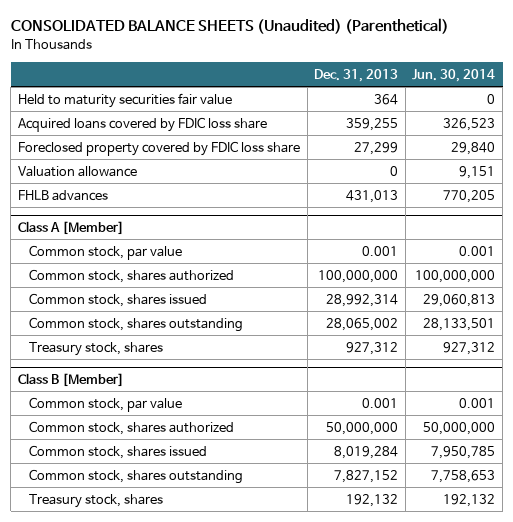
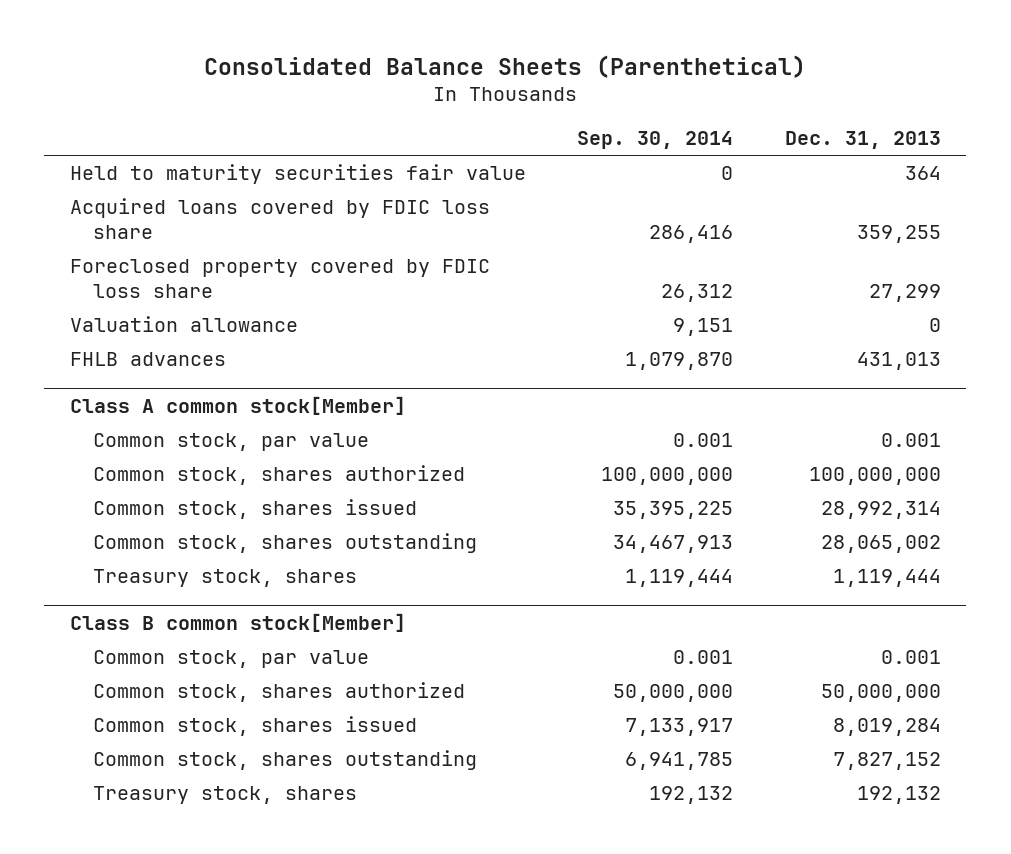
- CONSOLIDATED BALANCE SHEETS (Unaudited) (Parenthetical)
+ Consolidated Balance Sheets (Parenthetical)
- | Dec. 31, 2013 | Jun. 30, 2014
+ | Sep. 30, 2014 | Dec. 31, 2013
- Class A [Member]
+ Class A common stock[Member]
- Treasury stock, shares | 927,312 | 927,312
- Class B [Member]
+ Treasury stock, shares | 1,119,444 | 1,119,444
+ Class B common stock[Member]

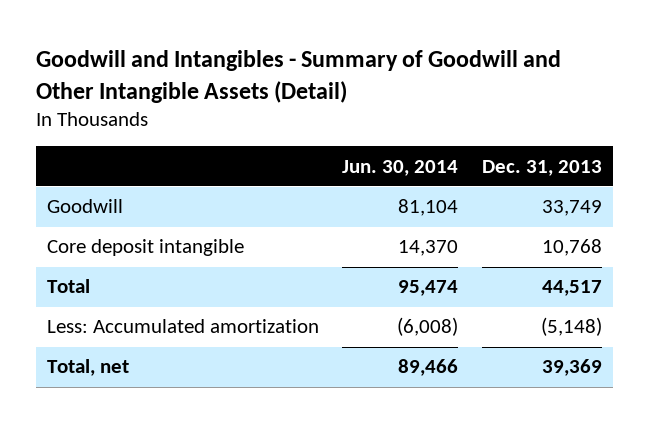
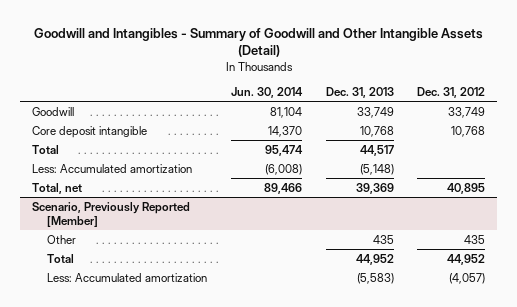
- | Jun. 30, 2014 | Dec. 31, 2013
+ | Jun. 30, 2014 | Dec. 31, 2013 | Dec. 31, 2012
+ Scenario, Previously Reported [Member]
+ Other | | 435 | 435
+ Total | | 44,952 | 44,952
+ Less: Accumulated amortization | | (5,583) | (4,057)

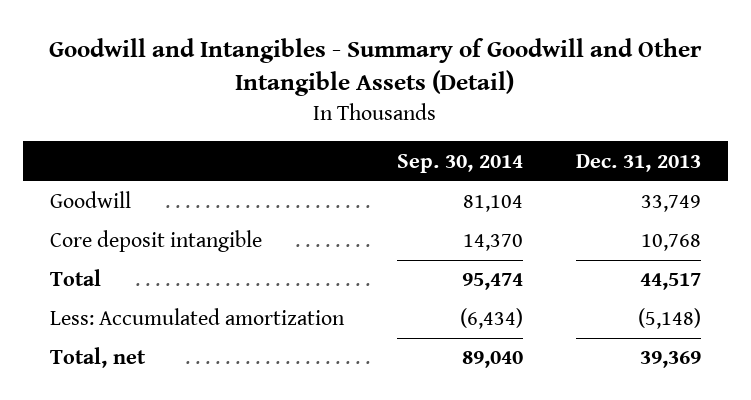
- | Jun. 30, 2014 | Dec. 31, 2013 | Dec. 31, 2012
+ | Sep. 30, 2014 | Dec. 31, 2013
- Scenario, Previously Reported [Member]
- Other | | 435 | 435
- Total | | 44,952 | 44,952
- Less: Accumulated amortization | | (5,583) | (4,057)

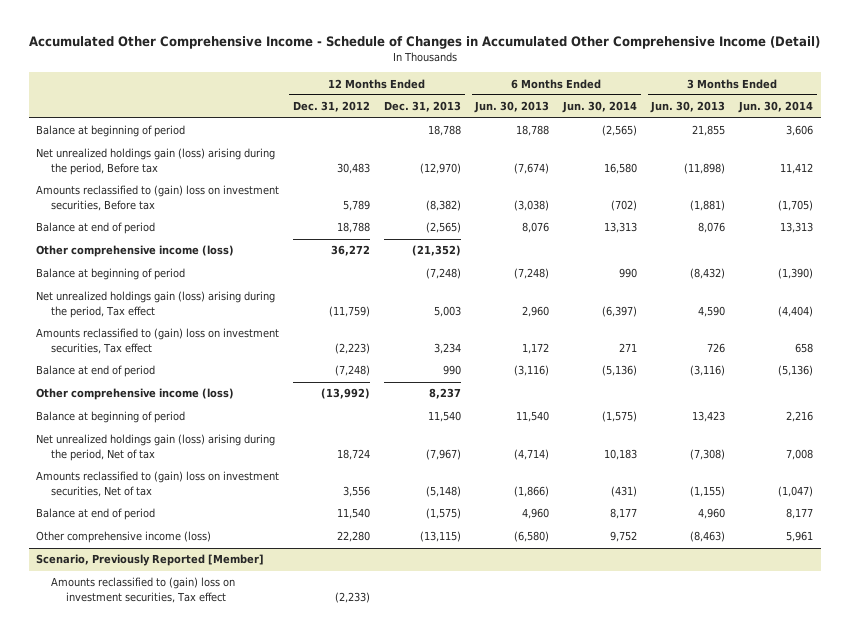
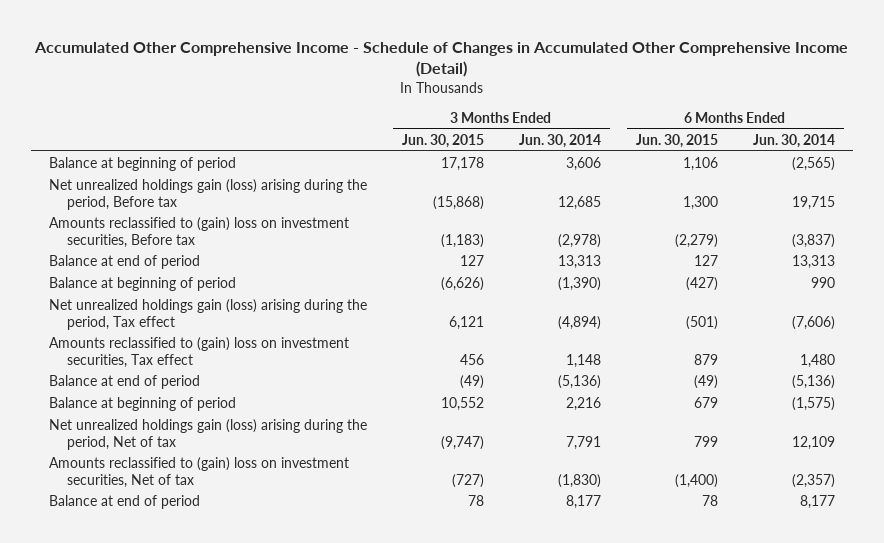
- | 12 Months Ended Dec. 31, 2012 | 12 Months Ended Dec. 31, 2013 | 6 Months Ended Jun. 30, 2013 | 6 Months Ended Jun. 30, 2014 | 3 Months Ended Jun. 30, 2013 | 3 Months Ended Jun. 30, 2014
+ | 3 Months Ended Jun. 30, 2015 | 3 Months Ended Jun. 30, 2014 | 6 Months Ended Jun. 30, 2015 | 6 Months Ended Jun. 30, 2014
- Net unrealized holdings gain (loss) arising during the period, Before tax | 30,483 | (12,970) | (7,674) | 16,580 | (11,898) | 11,412
- Amounts reclassified to (gain) loss on investment securities, Before tax | 5,789 | (8,382) | (3,038) | (702) | (1,881) | (1,705)
+ Net unrealized holdings gain (loss) arising during the period, Before tax | (15,868) | 12,685 | 1,300 | 19,715
+ Amounts reclassified to (gain) loss on investment securities, Before tax | (1,183) | (2,978) | (2,279) | (3,837)
- Other comprehensive income (loss) | 36,272 | (21,352) | | | |
- Net unrealized holdings gain (loss) arising during the period, Tax effect | (11,759) | 5,003 | 2,960 | (6,397) | 4,590 | (4,404)
- Amounts reclassified to (gain) loss on investment securities, Tax effect | (2,223) | 3,234 | 1,172 | 271 | 726 | 658
+ Net unrealized holdings gain (loss) arising during the period, Tax effect | 6,121 | (4,894) | (501) | (7,606)
+ Amounts reclassified to (gain) loss on investment securities, Tax effect | 456 | 1,148 | 879 | 1,480
- Other comprehensive income (loss) | (13,992) | 8,237 | | | |
- Net unrealized holdings gain (loss) arising during the period, Net of tax | 18,724 | (7,967) | (4,714) | 10,183 | (7,308) | 7,008
- Amounts reclassified to (gain) loss on investment securities, Net of tax | 3,556 | (5,148) | (1,866) | (431) | (1,155) | (1,047)
+ Net unrealized holdings gain (loss) arising during the period, Net of tax | (9,747) | 7,791 | 799 | 12,109
+ Amounts reclassified to (gain) loss on investment securities, Net of tax | (727) | (1,830) | (1,400) | (2,357)
- Other comprehensive income (loss) | 22,280 | (13,115) | (6,580) | 9,752 | (8,463) | 5,961
- Scenario, Previously Reported [Member]
- Amounts reclassified to (gain) loss on investment securities, Tax effect | (2,233) | | | | |

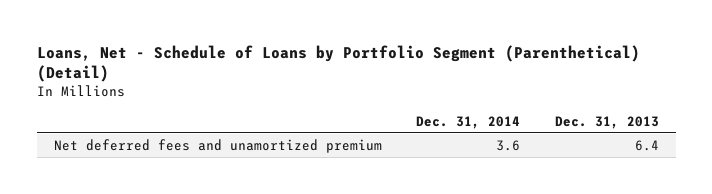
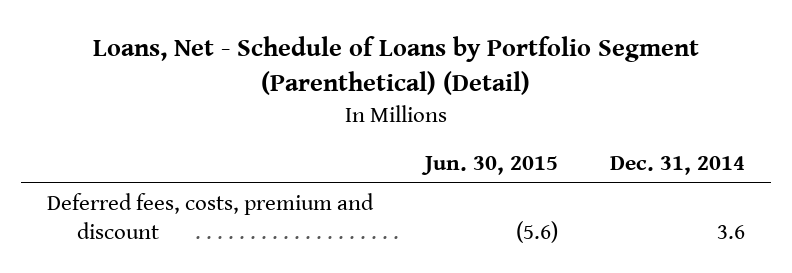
- | Dec. 31, 2014 | Dec. 31, 2013
+ | Jun. 30, 2015 | Dec. 31, 2014
- Net deferred fees and unamortized premium | 3.6 | 6.4
+ Deferred fees, costs, premium and discount | (5.6) | 3.6

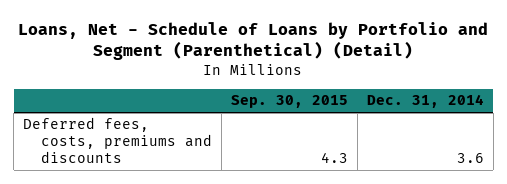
- Loans, Net - Schedule of Loans by Portfolio Segment (Parenthetical) (Detail)
+ Loans, Net - Schedule of Loans by Portfolio and Segment (Parenthetical) (Detail)
- | Jun. 30, 2015 | Dec. 31, 2014
+ | Sep. 30, 2015 | Dec. 31, 2014
- Deferred fees, costs, premium and discount | (5.6) | 3.6
+ Deferred fees, costs, premiums and discounts | 4.3 | 3.6

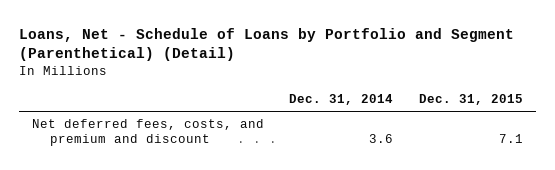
- | Sep. 30, 2015 | Dec. 31, 2014
+ | Dec. 31, 2014 | Dec. 31, 2015
- Deferred fees, costs, premiums and discounts | 4.3 | 3.6
+ Net deferred fees, costs, and premium and discount | 3.6 | 7.1

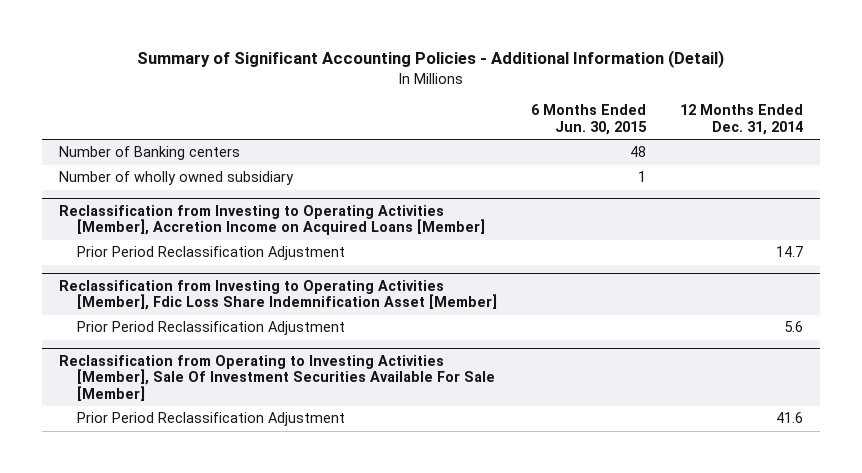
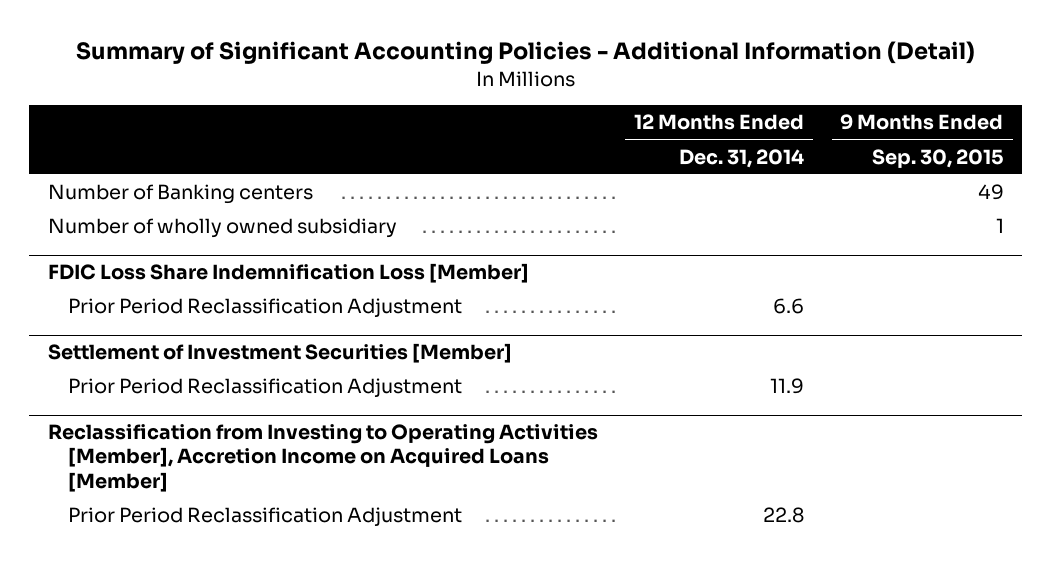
- | 6 Months Ended Jun. 30, 2015 | 12 Months Ended Dec. 31, 2014
+ | 12 Months Ended Dec. 31, 2014 | 9 Months Ended Sep. 30, 2015
+ FDIC Loss Share Indemnification Loss [Member]
+ Prior Period Reclassification Adjustment | 6.6 |
+ Settlement of Investment Securities [Member]
+ Prior Period Reclassification Adjustment | 11.9 |
@ Reclassification from Investing to Operating Activities [Member], Accretion Income on Acquired Loans [Member]
- Prior Period Reclassification Adjustment | | 14.7
- Reclassification from Investing to Operating Activities [Member], Fdic Loss Share Indemnification Asset [Member]
- Prior Period Reclassification Adjustment | | 5.6
- Reclassification from Operating to Investing Activities [Member], Sale Of Investment Securities Available For Sale [Member]
- Prior Period Reclassification Adjustment | | 41.6
@ Reclassification from Investing to Operating Activities [Member], Accretion Income on Acquired Loans [Member]
+ Prior Period Reclassification Adjustment | 22.8 |

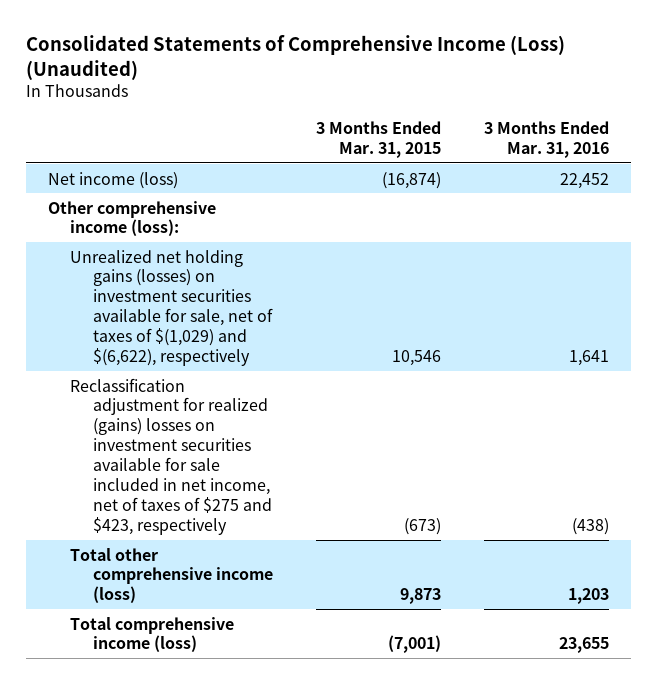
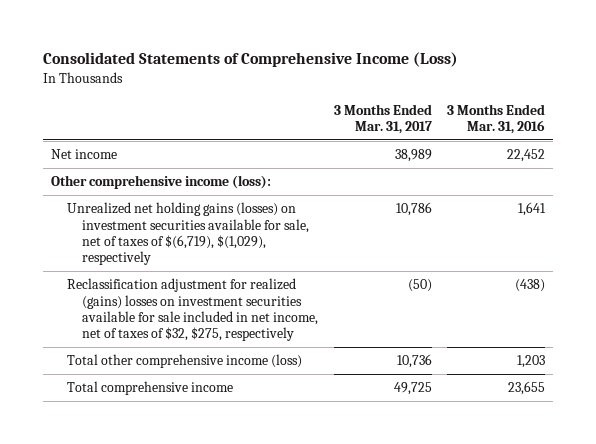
- Consolidated Statements of Comprehensive Income (Loss) (Unaudited)
+ Consolidated Statements of Comprehensive Income (Loss)
- | 3 Months Ended Mar. 31, 2015 | 3 Months Ended Mar. 31, 2016
+ | 3 Months Ended Mar. 31, 2017 | 3 Months Ended Mar. 31, 2016
- Net income (loss) | (16,874) | 22,452
+ Net income | 38,989 | 22,452
- Unrealized net holding gains (losses) on investment securities available for sale, net of taxes of $(1,029) and $(6,622), respectively | 10,546 | 1,641
- Reclassification adjustment for realized (gains) losses on investment securities available for sale included in net income, net of taxes of $275 and $423, respectively | (673) | (438)
+ Unrealized net holding gains (losses) on investment securities available for sale, net of taxes of $(6,719), $(1,029), respectively | 10,786 | 1,641
+ Reclassification adjustment for realized (gains) losses on investment securities available for sale included in net income, net of taxes of $32, $275, respectively | (50) | (438)
- Total comprehensive income (loss) | (7,001) | 23,655
+ Total comprehensive income | 49,725 | 23,655

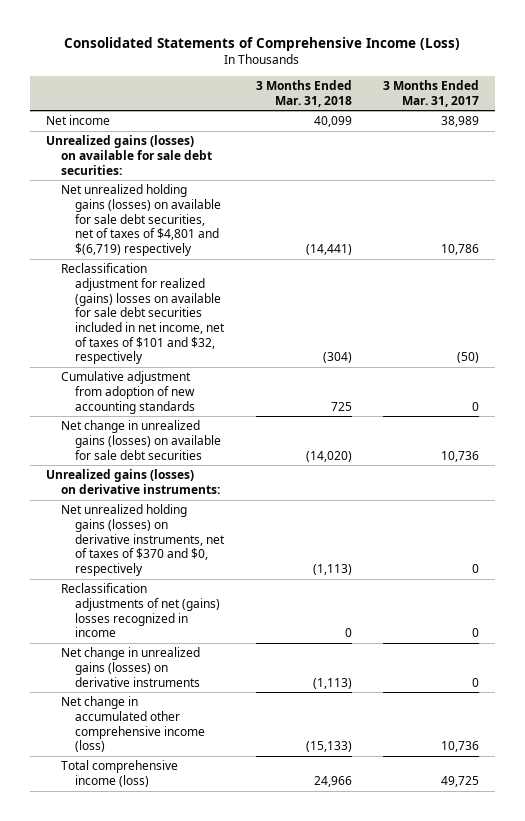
- | 3 Months Ended Mar. 31, 2017 | 3 Months Ended Mar. 31, 2016
+ | 3 Months Ended Mar. 31, 2018 | 3 Months Ended Mar. 31, 2017
- Other comprehensive income (loss):
- Unrealized net holding gains (losses) on investment securities available for sale, net of taxes of $(6,719), $(1,029), respectively | 10,786 | 1,641
- Reclassification adjustment for realized (gains) losses on investment securities available for sale included in net income, net of taxes of $32, $275, respectively | (50) | (438)
- Total other comprehensive income (loss) | 10,736 | 1,203
- Total comprehensive income | 49,725 | 23,655
+ Unrealized gains (losses) on available for sale debt securities:
+ Net unrealized holding gains (losses) on available for sale debt securities, net of taxes of $4,801 and $(6,719) respectively | (14,441) | 10,786
+ Reclassification adjustment for realized (gains) losses on available for sale debt securities included in net income, net of taxes of $101 and $32, respectively | (304) | (50)
+ Cumulative adjustment from adoption of new accounting standards | 725 | 0
+ Net change in unrealized gains (losses) on available for sale debt securities | (14,020) | 10,736
+ Unrealized gains (losses) on derivative instruments:
+ Net unrealized holding gains (losses) on derivative instruments, net of taxes of $370 and $0, respectively | (1,113) | 0
+ Reclassification adjustments of net (gains) losses recognized in income | 0 | 0
+ Net change in unrealized gains (losses) on derivative instruments | (1,113) | 0
+ Net change in accumulated other comprehensive income (loss) | (15,133) | 10,736
+ Total comprehensive income (loss) | 24,966 | 49,725

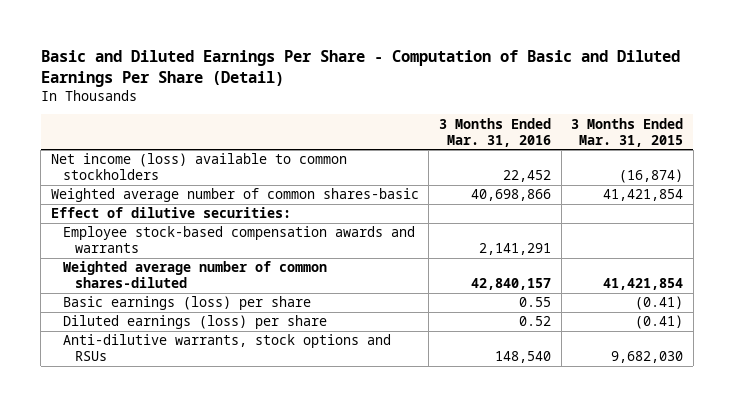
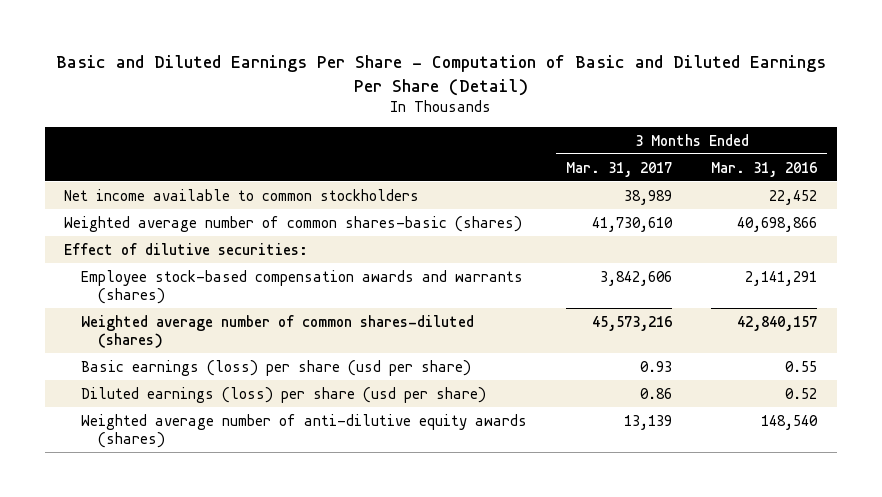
- | 3 Months Ended Mar. 31, 2016 | 3 Months Ended Mar. 31, 2015
+ | 3 Months Ended Mar. 31, 2017 | 3 Months Ended Mar. 31, 2016
- Net income (loss) available to common stockholders | 22,452 | (16,874)
- Weighted average number of common shares-basic | 40,698,866 | 41,421,854
+ Net income available to common stockholders | 38,989 | 22,452
+ Weighted average number of common shares-basic (shares) | 41,730,610 | 40,698,866
- Employee stock-based compensation awards and warrants | 2,141,291 |
- Weighted average number of common shares-diluted | 42,840,157 | 41,421,854
- Basic earnings (loss) per share | 0.55 | (0.41)
- Diluted earnings (loss) per share | 0.52 | (0.41)
- Anti-dilutive warrants, stock options and RSUs | 148,540 | 9,682,030
+ Employee stock-based compensation awards and warrants (shares) | 3,842,606 | 2,141,291
+ Weighted average number of common shares-diluted (shares) | 45,573,216 | 42,840,157
+ Basic earnings (loss) per share (usd per share) | 0.93 | 0.55
+ Diluted earnings (loss) per share (usd per share) | 0.86 | 0.52
+ Weighted average number of anti-dilutive equity awards (shares) | 13,139 | 148,540

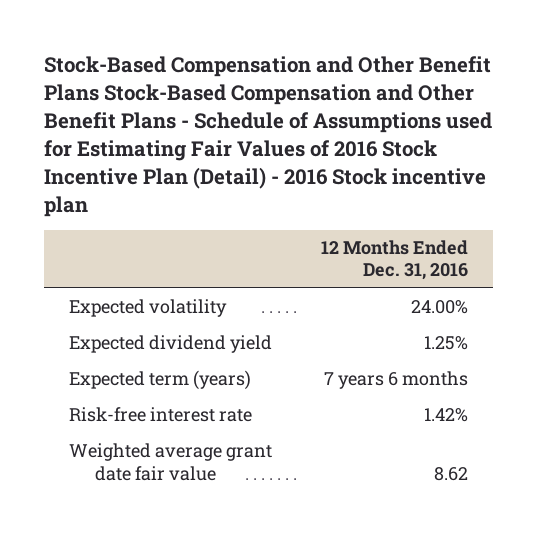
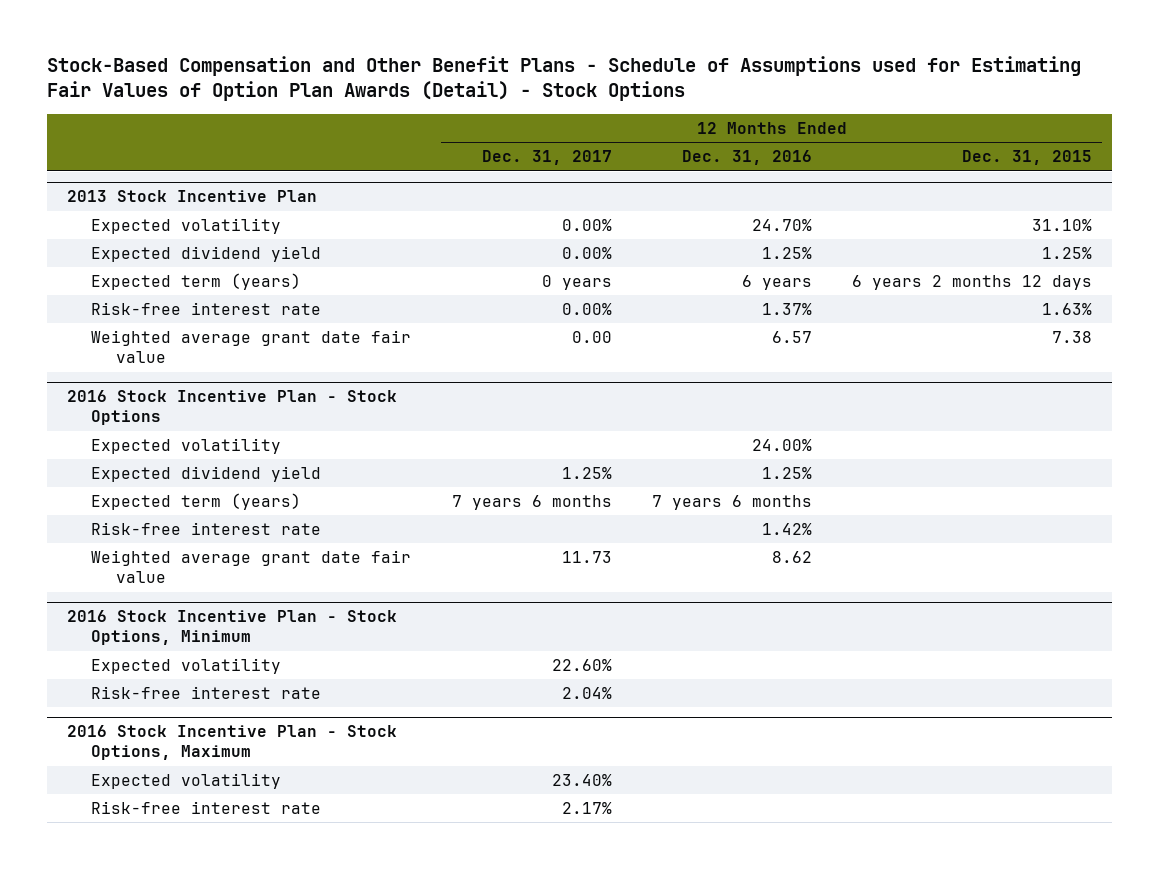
- Stock-Based Compensation and Other Benefit Plans Stock-Based Compensation and Other Benefit Plans - Schedule of Assumptions used for Estimating Fair Values of 2016 Stock Incentive Plan (Detail) - 2016 Stock incentive plan
+ Stock-Based Compensation and Other Benefit Plans - Schedule of Assumptions used for Estimating Fair Values of Option Plan Awards (Detail) - Stock Options
- | 12 Months Ended Dec. 31, 2016
+ | 12 Months Ended Dec. 31, 2017 | 12 Months Ended Dec. 31, 2016 | 12 Months Ended Dec. 31, 2015
+ 2013 Stock Incentive Plan
+ Expected volatility | 0.00% | 24.70% | 31.10%
+ Expected dividend yield | 0.00% | 1.25% | 1.25%
+ Expected term (years) | 0 years | 6 years | 6 years 2 months 12 days
+ Risk-free interest rate | 0.00% | 1.37% | 1.63%
+ Weighted average grant date fair value | 0.00 | 6.57 | 7.38
+ 2016 Stock Incentive Plan - Stock Options
+ 2016 Stock Incentive Plan - Stock Options, Minimum
+ Expected volatility | 22.60% | |
+ Risk-free interest rate | 2.04% | |
+ 2016 Stock Incentive Plan - Stock Options, Maximum
+ Expected volatility | 23.40% | |
+ Risk-free interest rate | 2.17% | |

